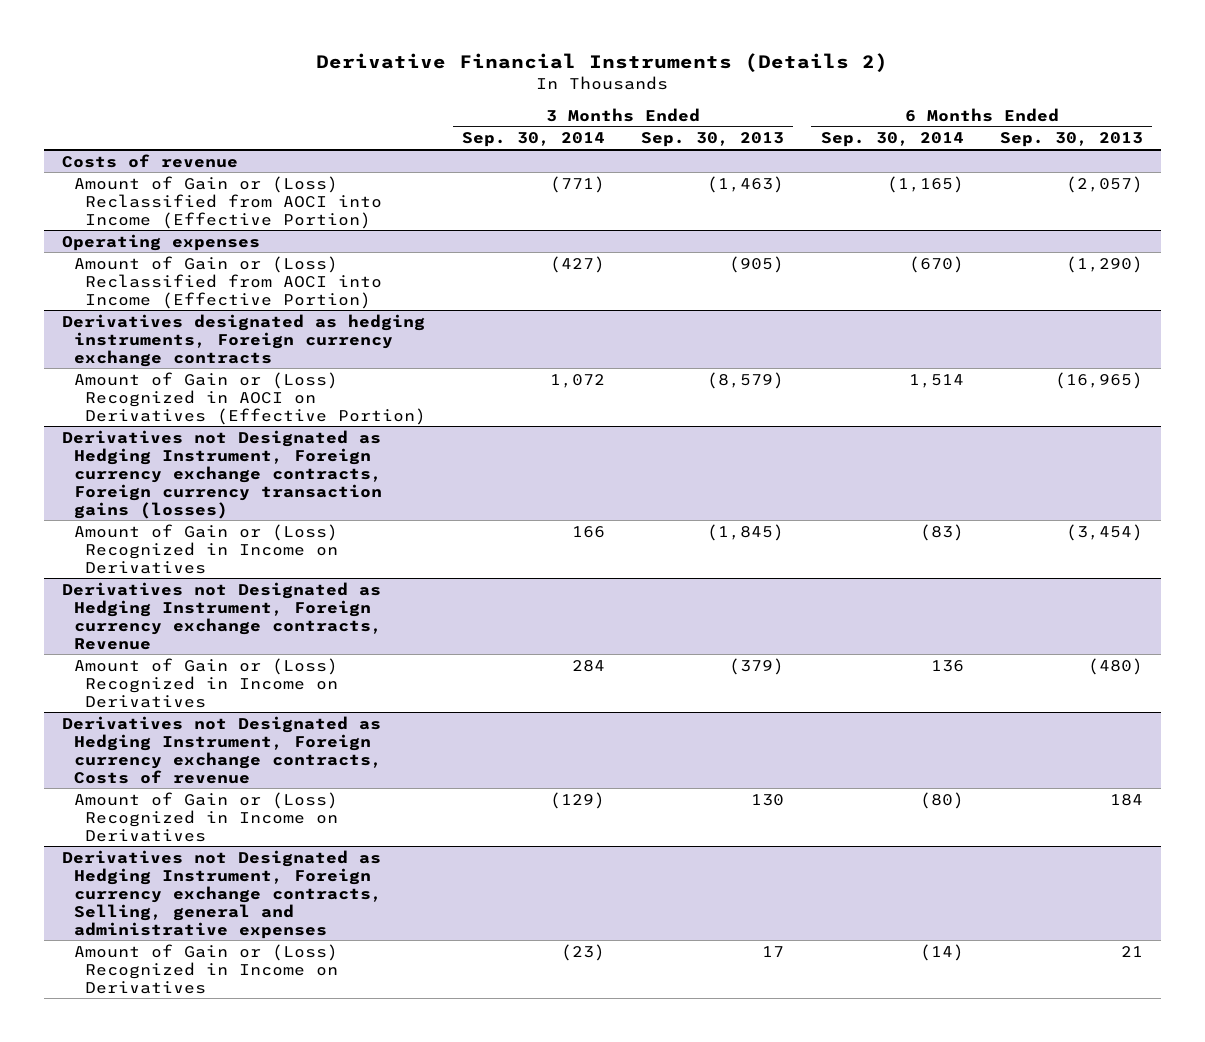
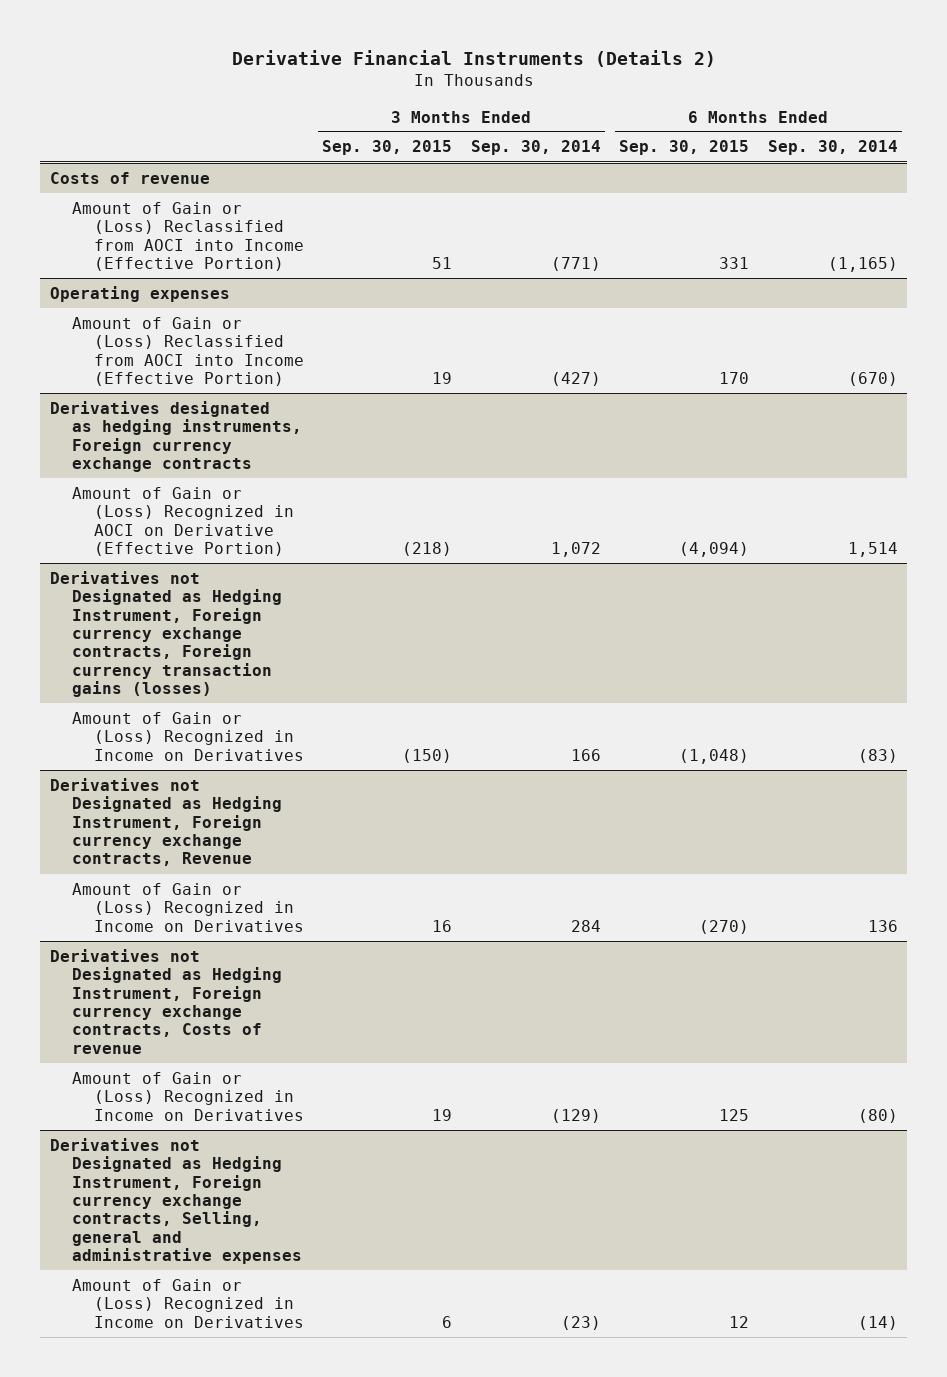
- | 3 Months Ended Sep. 30, 2014 | 3 Months Ended Sep. 30, 2013 | 6 Months Ended Sep. 30, 2014 | 6 Months Ended Sep. 30, 2013
+ | 3 Months Ended Sep. 30, 2015 | 3 Months Ended Sep. 30, 2014 | 6 Months Ended Sep. 30, 2015 | 6 Months Ended Sep. 30, 2014
@ Derivatives designated as hedging instruments, Foreign currency exchange contracts
- Amount of Gain or (Loss) Recognized in AOCI on Derivatives (Effective Portion) | 1,072 | (8,579) | 1,514 | (16,965)
+ Amount of Gain or (Loss) Recognized in AOCI on Derivative (Effective Portion) | (218) | 1,072 | (4,094) | 1,514

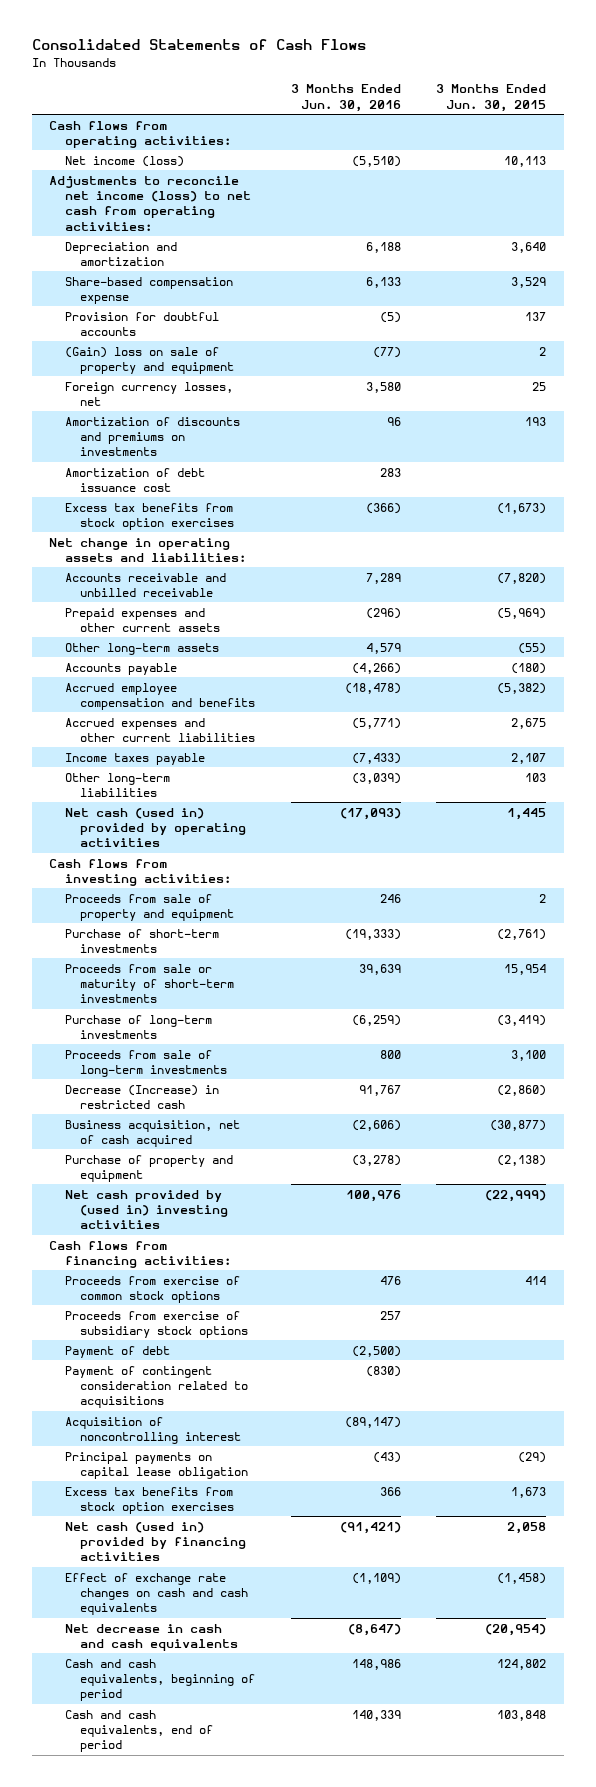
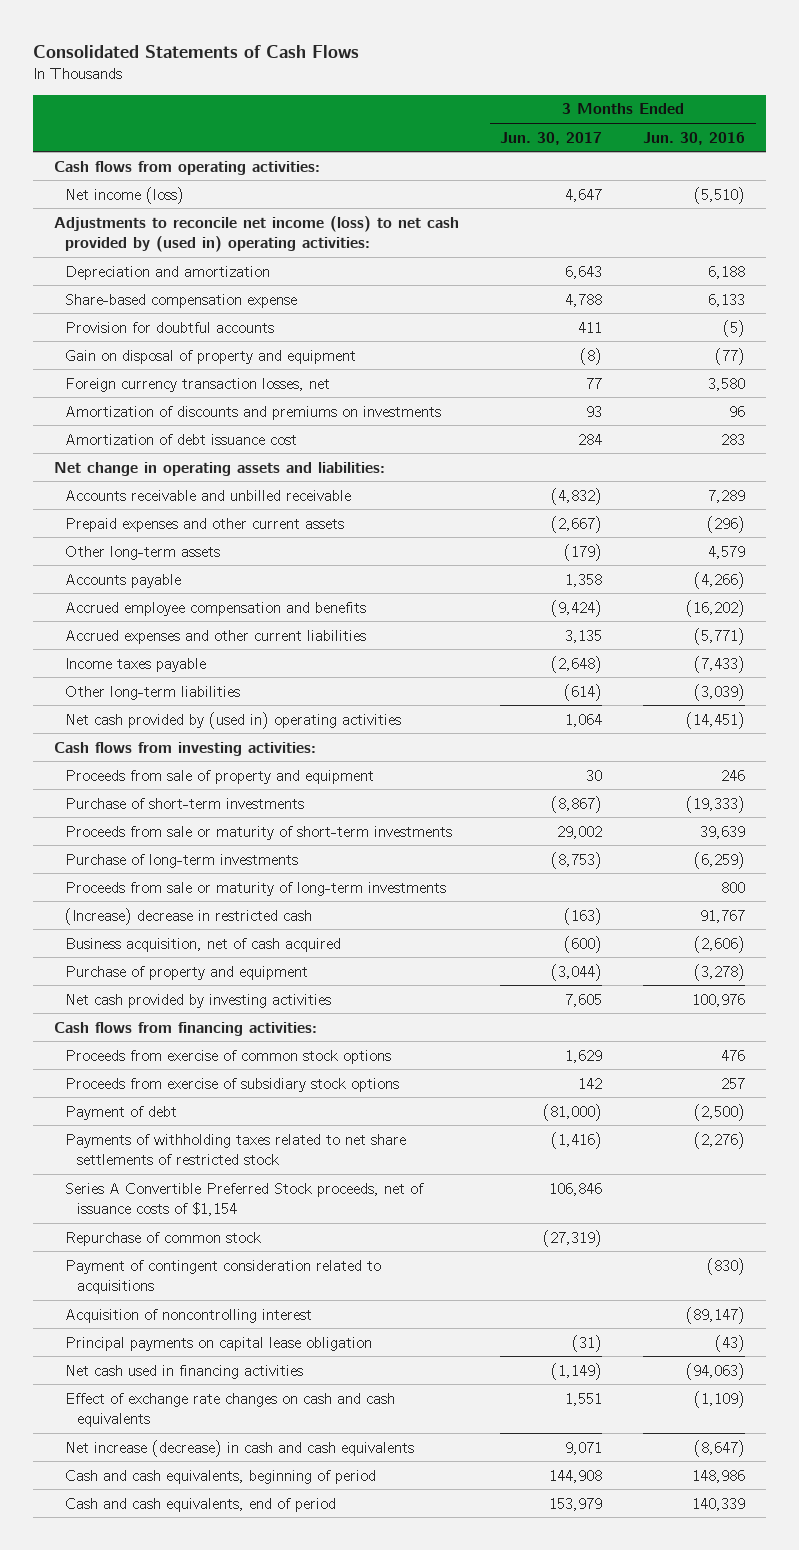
- | 3 Months Ended Jun. 30, 2016 | 3 Months Ended Jun. 30, 2015
+ | 3 Months Ended Jun. 30, 2017 | 3 Months Ended Jun. 30, 2016
- Adjustments to reconcile net income (loss) to net cash from operating activities:
+ Adjustments to reconcile net income (loss) to net cash provided by (used in) operating activities:
- (Gain) loss on sale of property and equipment | (77) | 2
- Foreign currency losses, net | 3,580 | 25
+ Gain on disposal of property and equipment | (8) | (77)
+ Foreign currency transaction losses, net | 77 | 3,580
- Excess tax benefits from stock option exercises | (366) | (1,673)
- Accrued employee compensation and benefits | (18,478) | (5,382)
+ Accrued employee compensation and benefits | (9,424) | (16,202)
- Net cash (used in) provided by operating activities | (17,093) | 1,445
+ Net cash provided by (used in) operating activities | 1,064 | (14,451)
- Proceeds from sale of long-term investments | 800 | 3,100
- Decrease (Increase) in restricted cash | 91,767 | (2,860)
+ Proceeds from sale or maturity of long-term investments | | 800
+ (Increase) decrease in restricted cash | (163) | 91,767
- Net cash provided by (used in) investing activities | 100,976 | (22,999)
+ Net cash provided by investing activities | 7,605 | 100,976
+ Payments of withholding taxes related to net share settlements of restricted stock | (1,416) | (2,276)
+ Series A Convertible Preferred Stock proceeds, net of issuance costs of $1,154 | 106,846 |
+ Repurchase of common stock | (27,319) |
- Excess tax benefits from stock option exercises | 366 | 1,673
- Net cash (used in) provided by financing activities | (91,421) | 2,058
+ Net cash used in financing activities | (1,149) | (94,063)
- Net decrease in cash and cash equivalents | (8,647) | (20,954)
+ Net increase (decrease) in cash and cash equivalents | 9,071 | (8,647)

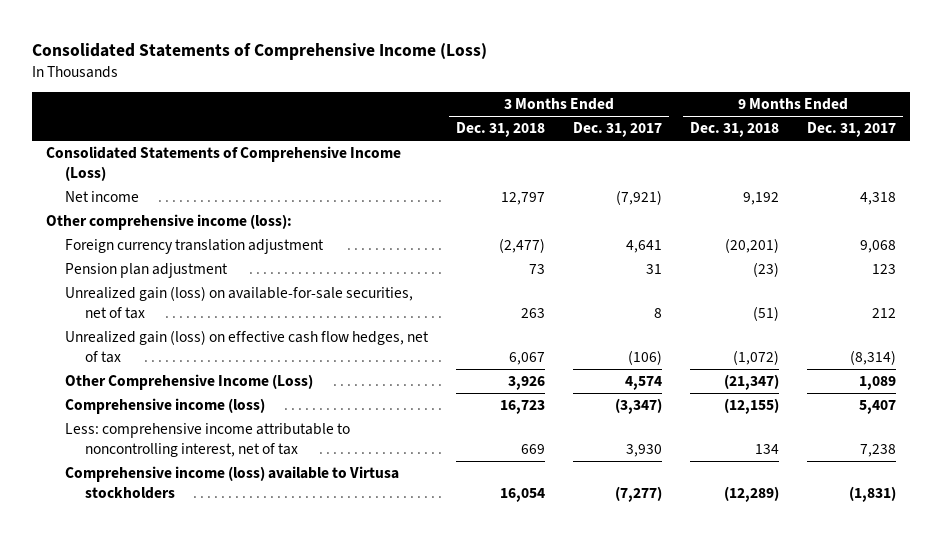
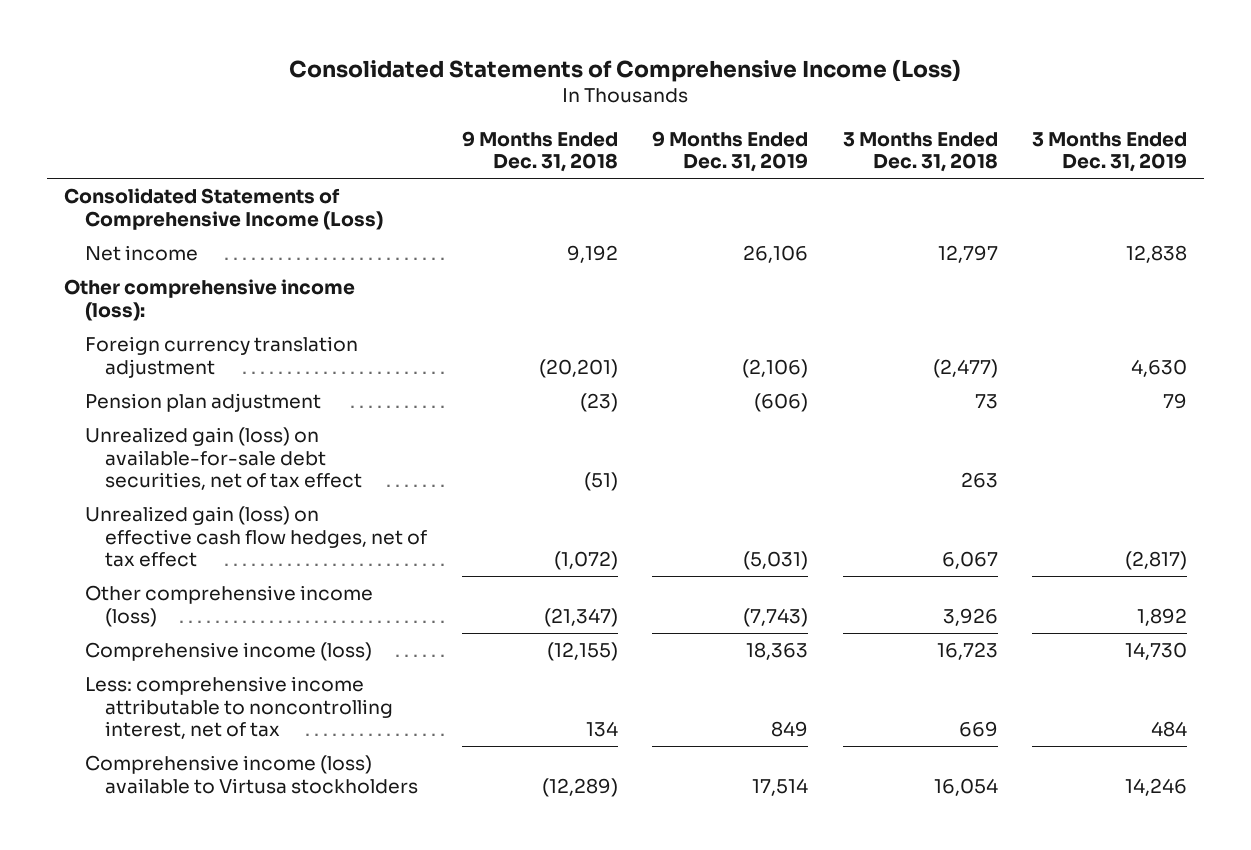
- | 3 Months Ended Dec. 31, 2018 | 3 Months Ended Dec. 31, 2017 | 9 Months Ended Dec. 31, 2018 | 9 Months Ended Dec. 31, 2017
+ | 9 Months Ended Dec. 31, 2018 | 9 Months Ended Dec. 31, 2019 | 3 Months Ended Dec. 31, 2018 | 3 Months Ended Dec. 31, 2019
- Unrealized gain (loss) on available-for-sale securities, net of tax | 263 | 8 | (51) | 212
- Unrealized gain (loss) on effective cash flow hedges, net of tax | 6,067 | (106) | (1,072) | (8,314)
- Other Comprehensive Income (Loss) | 3,926 | 4,574 | (21,347) | 1,089
+ Unrealized gain (loss) on available-for-sale debt securities, net of tax effect | (51) | | 263 |
+ Unrealized gain (loss) on effective cash flow hedges, net of tax effect | (1,072) | (5,031) | 6,067 | (2,817)
+ Other comprehensive income (loss) | (21,347) | (7,743) | 3,926 | 1,892

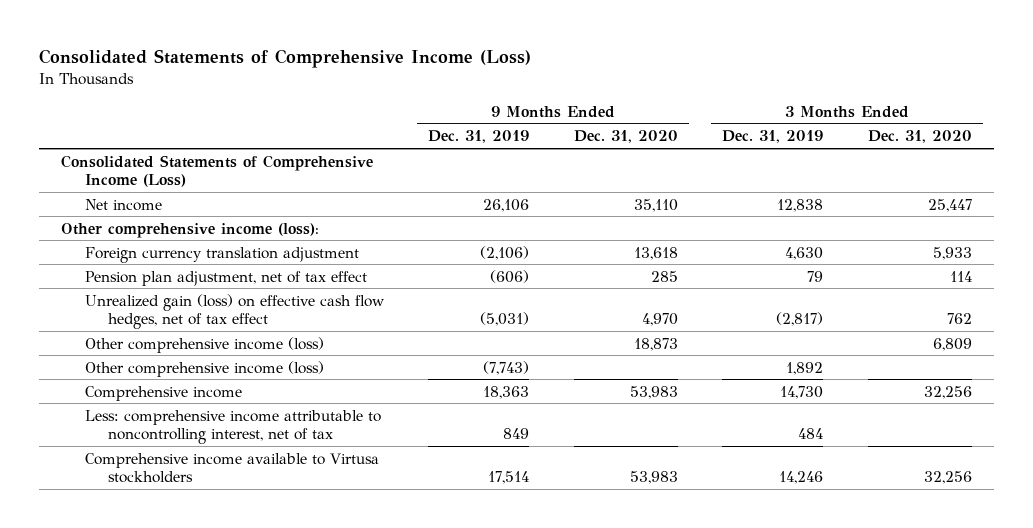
- | 9 Months Ended Dec. 31, 2018 | 9 Months Ended Dec. 31, 2019 | 3 Months Ended Dec. 31, 2018 | 3 Months Ended Dec. 31, 2019
+ | 9 Months Ended Dec. 31, 2019 | 9 Months Ended Dec. 31, 2020 | 3 Months Ended Dec. 31, 2019 | 3 Months Ended Dec. 31, 2020
- Pension plan adjustment | (23) | (606) | 73 | 79
- Unrealized gain (loss) on available-for-sale debt securities, net of tax effect | (51) | | 263 |
+ Pension plan adjustment, net of tax effect | (606) | 285 | 79 | 114
+ Other comprehensive income (loss) | | 18,873 | | 6,809
- Comprehensive income (loss) | (12,155) | 18,363 | 16,723 | 14,730
+ Comprehensive income | 18,363 | 53,983 | 14,730 | 32,256
- Comprehensive income (loss) available to Virtusa stockholders | (12,289) | 17,514 | 16,054 | 14,246
+ Comprehensive income available to Virtusa stockholders | 17,514 | 53,983 | 14,246 | 32,256

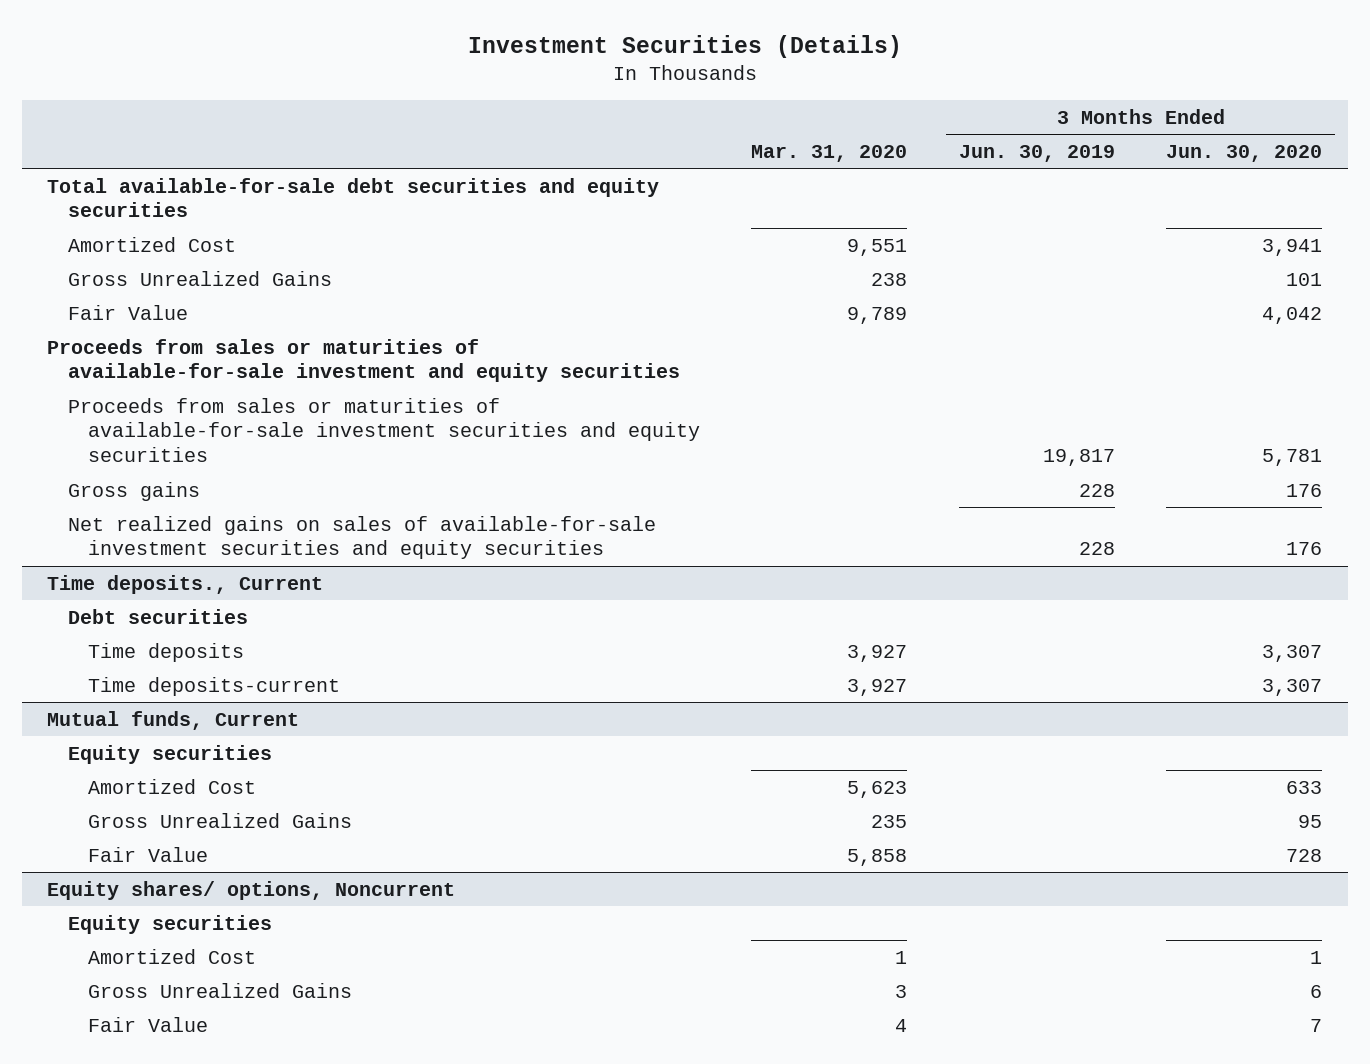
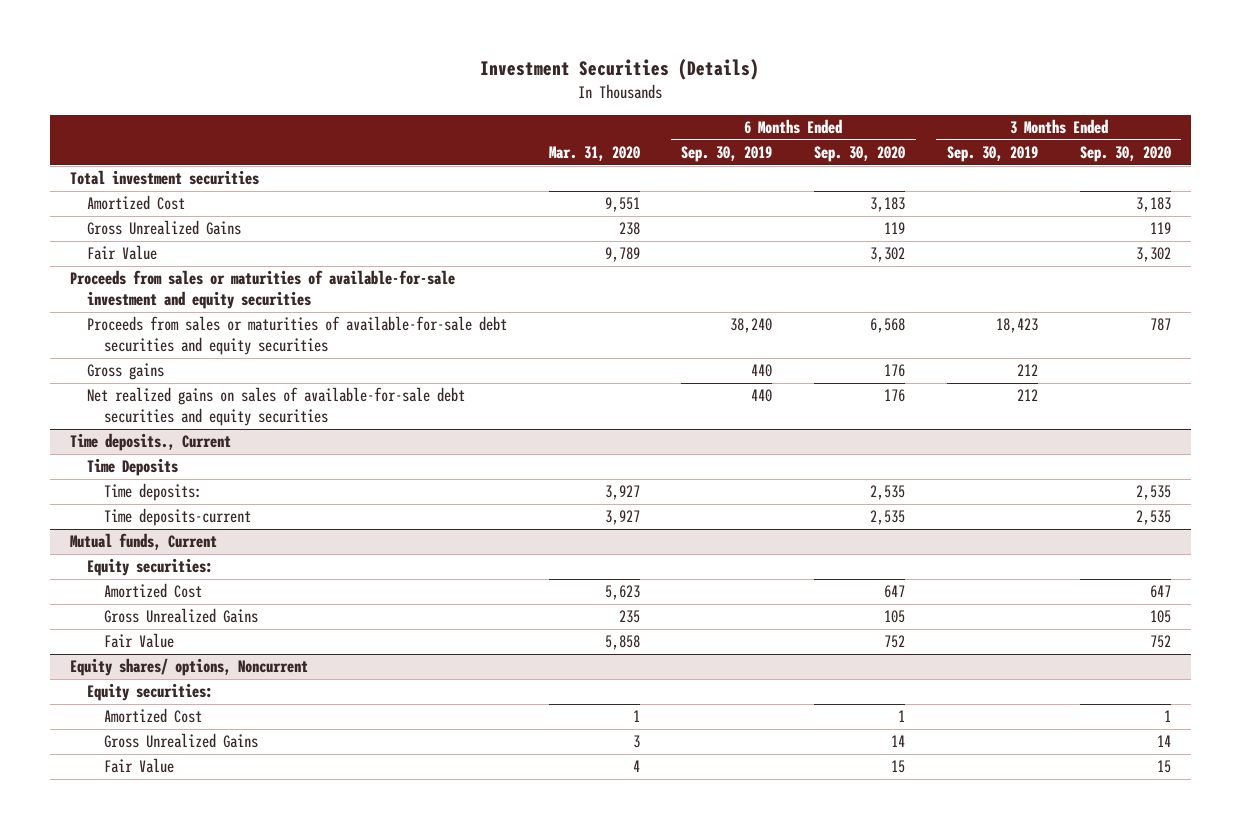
- | Mar. 31, 2020 | 3 Months Ended Jun. 30, 2019 | 3 Months Ended Jun. 30, 2020
+ | Mar. 31, 2020 | 6 Months Ended Sep. 30, 2019 | 6 Months Ended Sep. 30, 2020 | 3 Months Ended Sep. 30, 2019 | 3 Months Ended Sep. 30, 2020
- Total available-for-sale debt securities and equity securities
+ Total investment securities
- Proceeds from sales or maturities of available-for-sale investment securities and equity securities | | 19,817 | 5,781
+ Proceeds from sales or maturities of available-for-sale debt securities and equity securities | | 38,240 | 6,568 | 18,423 | 787
- Net realized gains on sales of available-for-sale investment securities and equity securities | | 228 | 176
+ Net realized gains on sales of available-for-sale debt securities and equity securities | | 440 | 176 | 212 |
@ Time deposits., Current
- Debt securities
- Time deposits | 3,927 | | 3,307
+ Time Deposits
+ Time deposits: | 3,927 | | 2,535 | | 2,535
@ Mutual funds, Current
- Equity securities
+ Equity securities:
@ Equity shares/ options, Noncurrent
- Equity securities
+ Equity securities:

